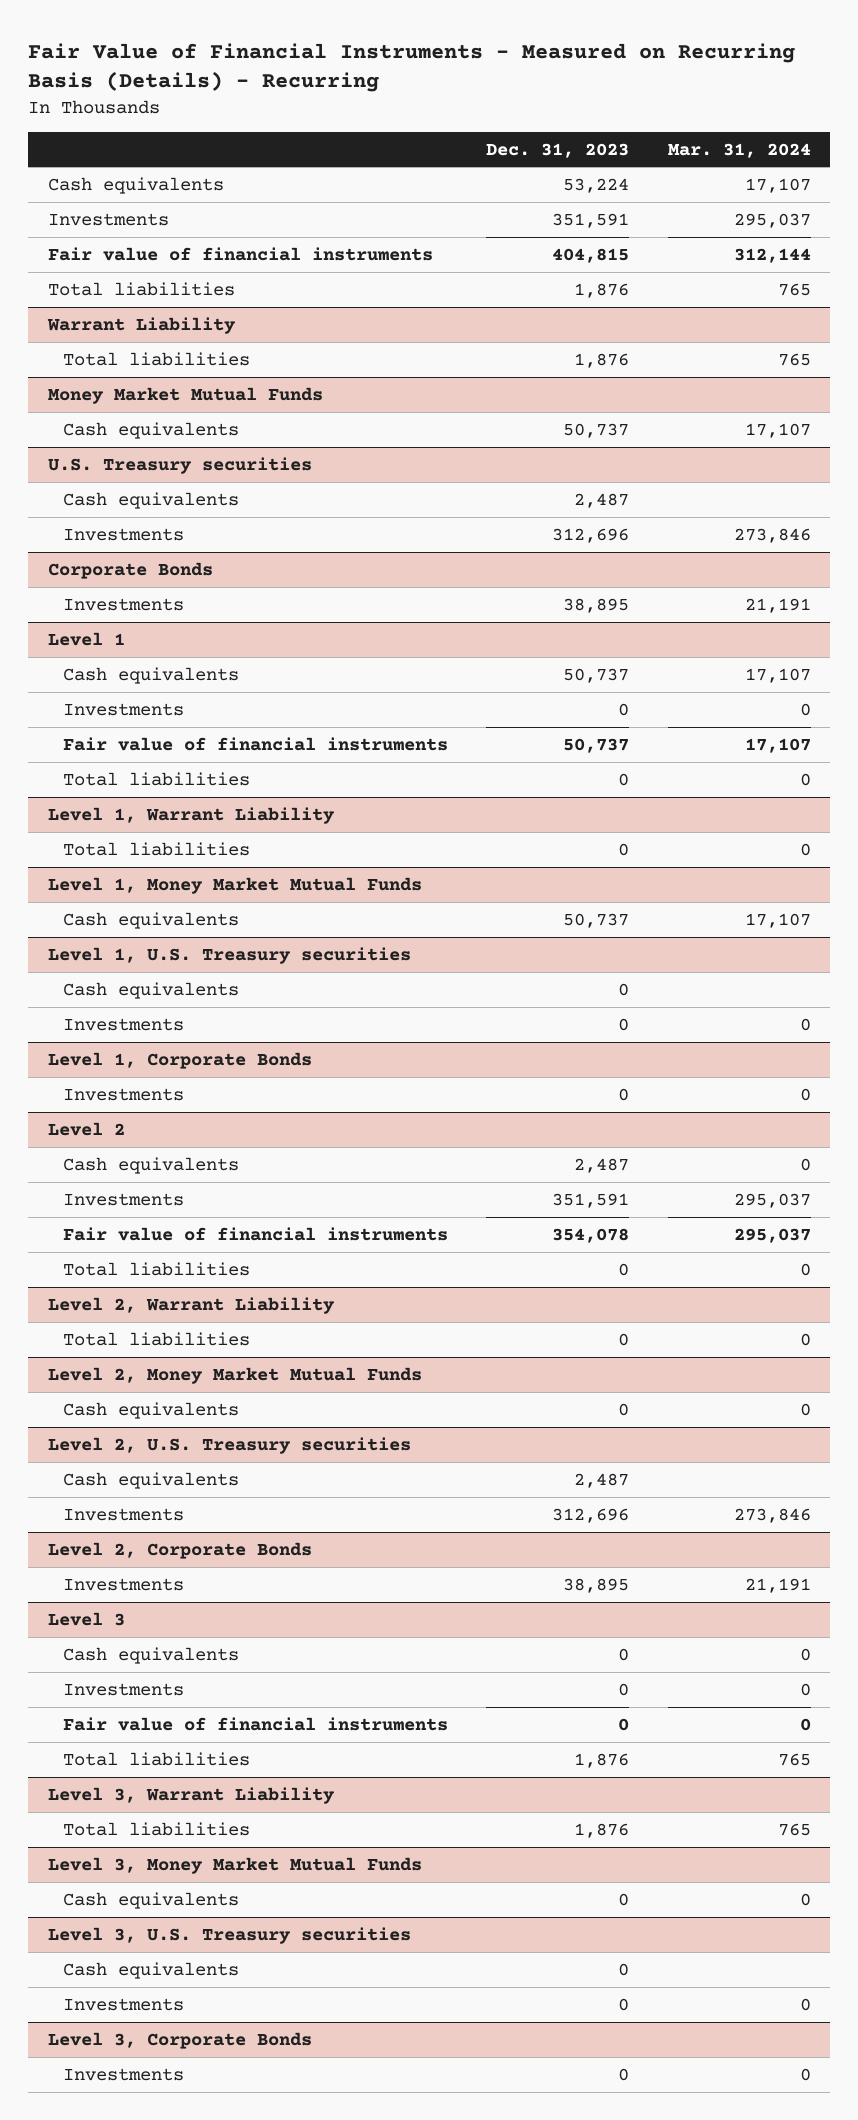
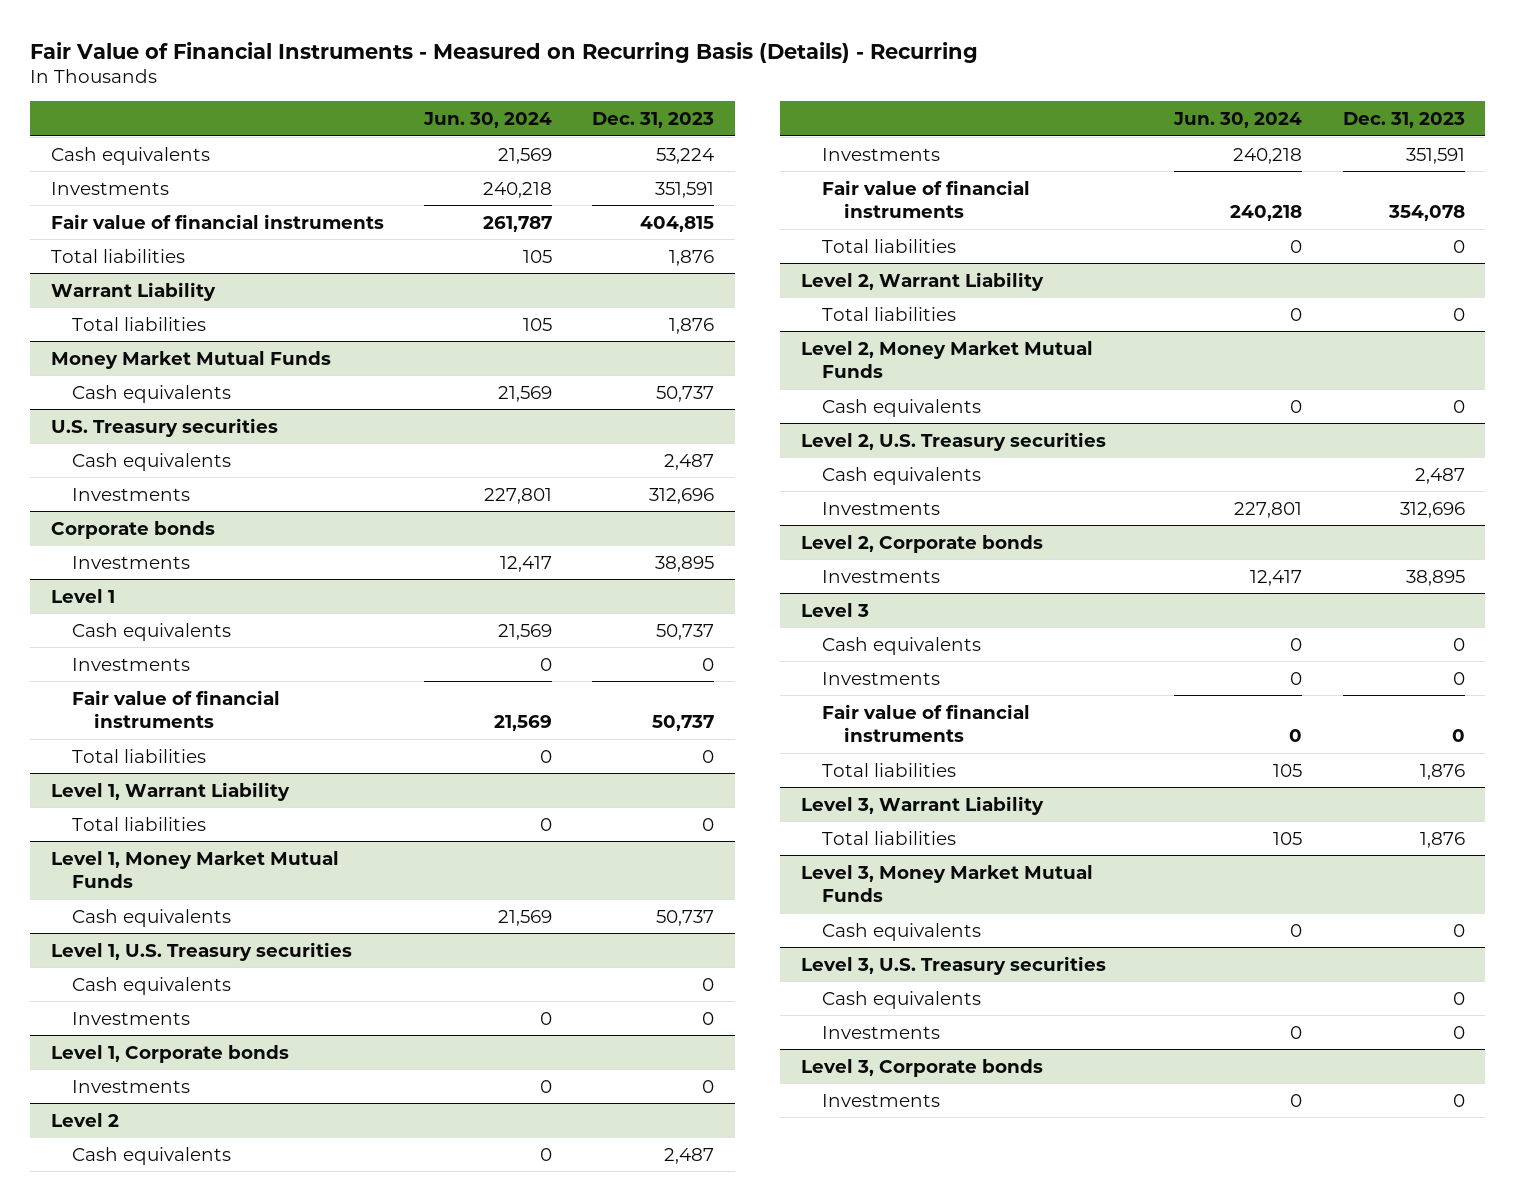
- | Dec. 31, 2023 | Mar. 31, 2024
+ | Jun. 30, 2024 | Dec. 31, 2023
- Corporate Bonds
+ Corporate bonds
- Level 1, Corporate Bonds
+ Level 1, Corporate bonds
- Level 2, Corporate Bonds
+ Level 2, Corporate bonds
- Level 3, Corporate Bonds
+ Level 3, Corporate bonds

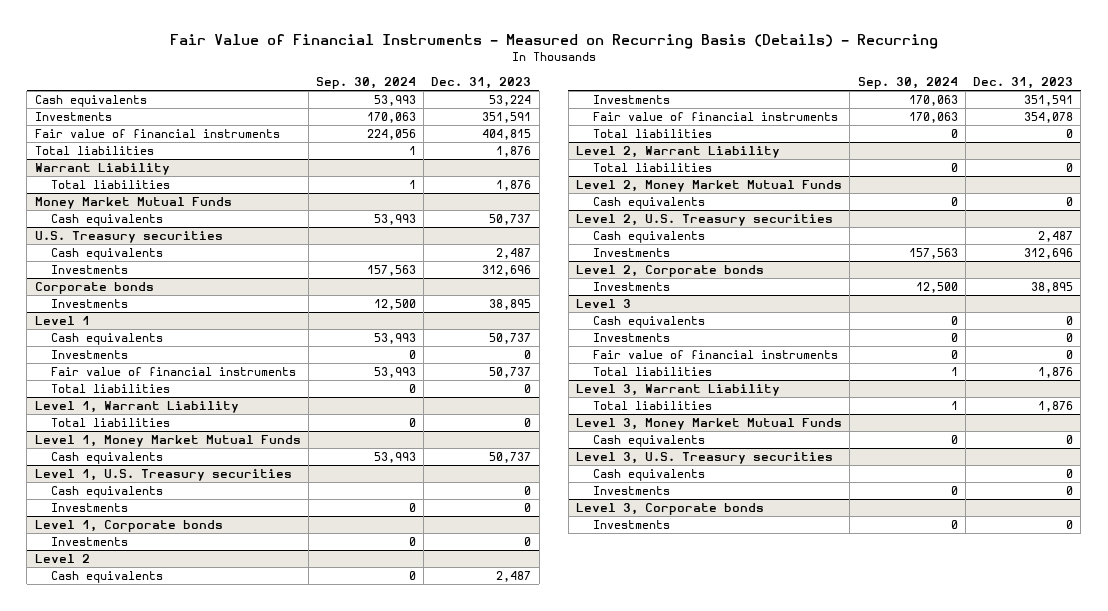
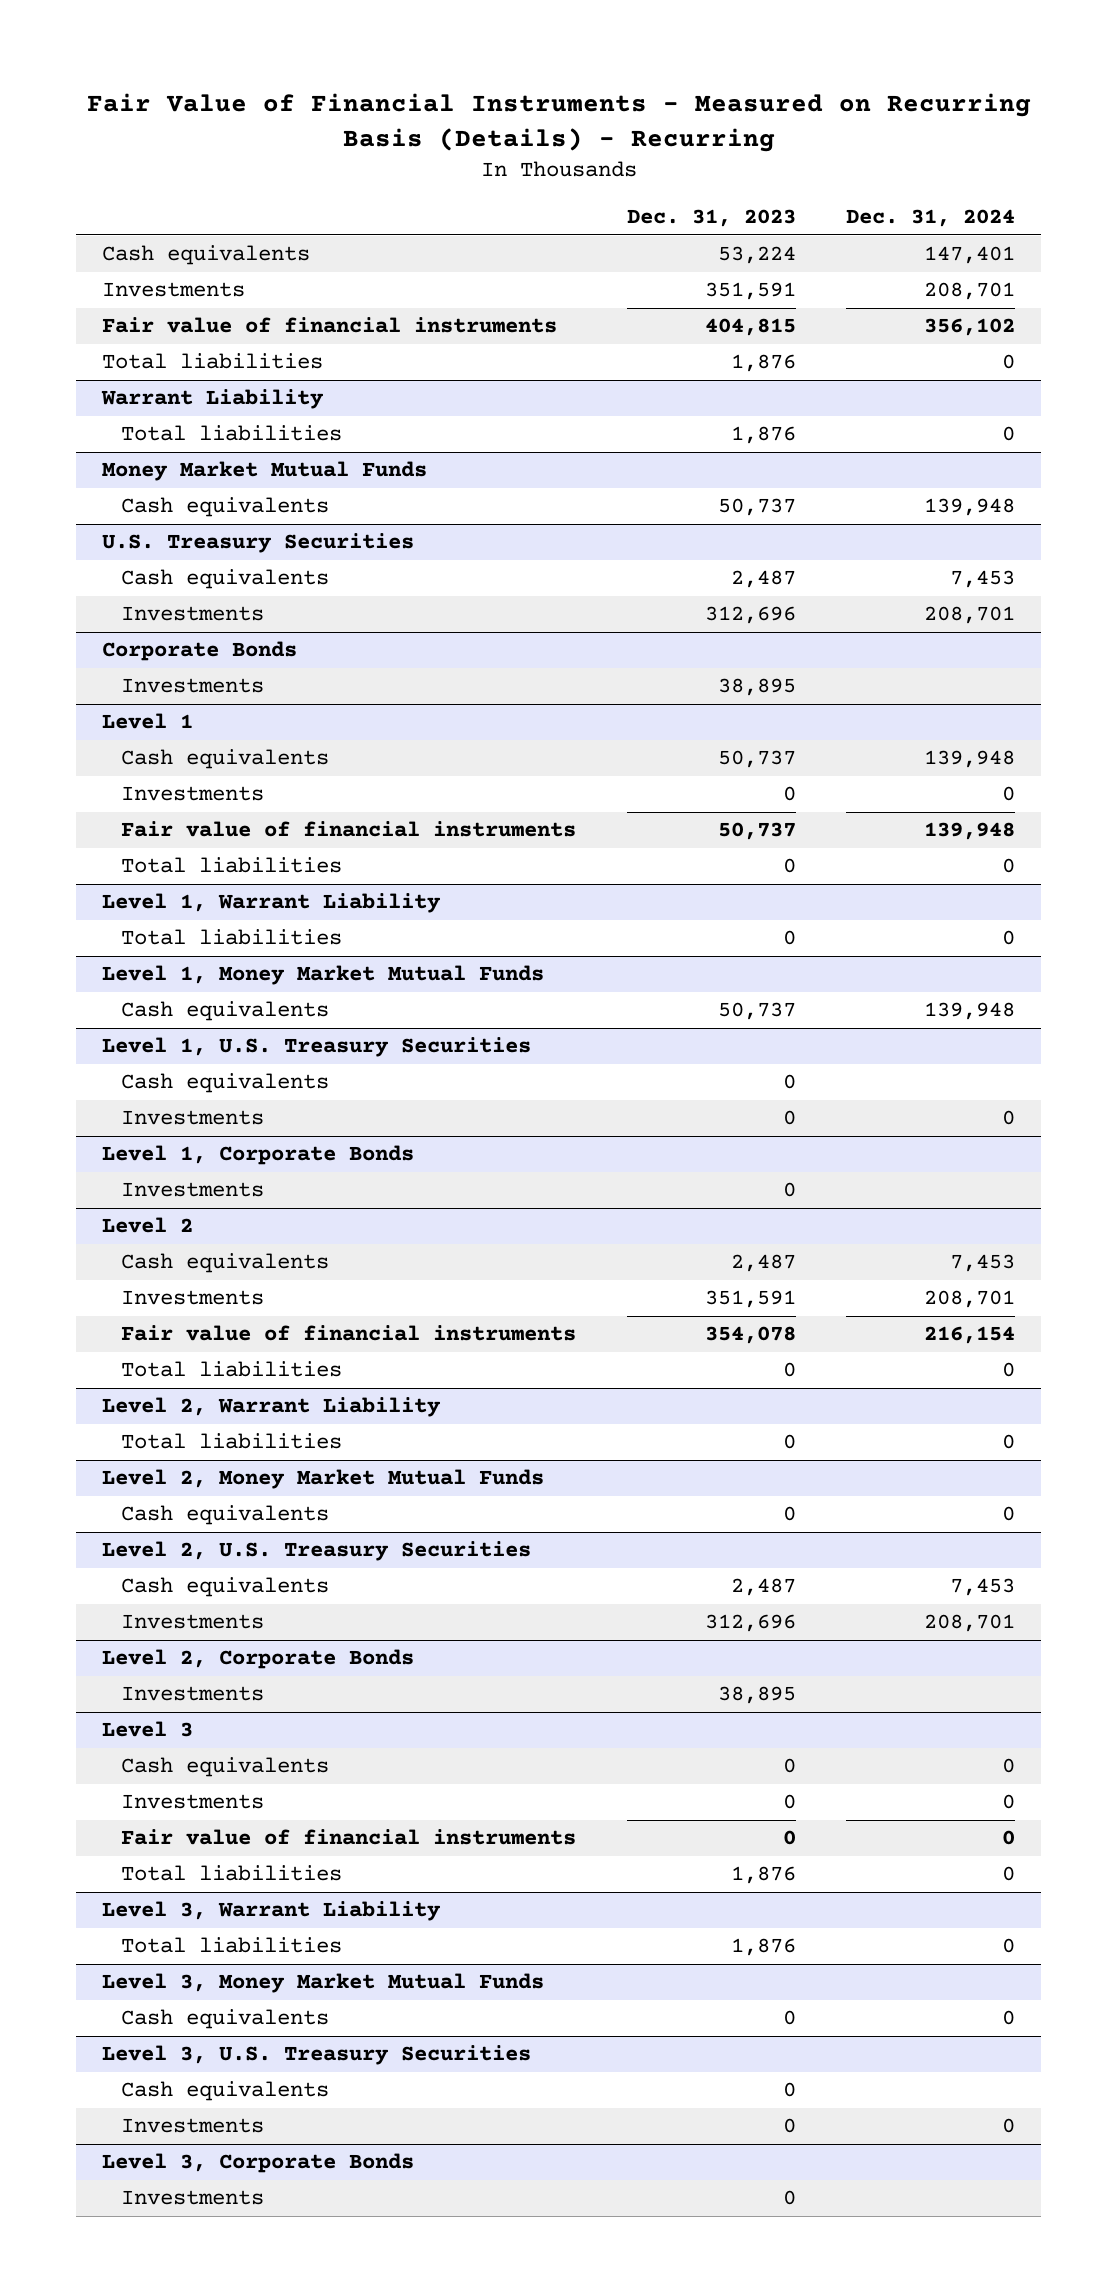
- | Sep. 30, 2024 | Dec. 31, 2023
+ | Dec. 31, 2023 | Dec. 31, 2024
- U.S. Treasury securities
+ U.S. Treasury Securities
- Corporate bonds
+ Corporate Bonds
- Level 1, U.S. Treasury securities
+ Level 1, U.S. Treasury Securities
- Level 1, Corporate bonds
+ Level 1, Corporate Bonds
- Level 2, U.S. Treasury securities
+ Level 2, U.S. Treasury Securities
- Level 2, Corporate bonds
+ Level 2, Corporate Bonds
- Level 3, U.S. Treasury securities
+ Level 3, U.S. Treasury Securities
- Level 3, Corporate bonds
+ Level 3, Corporate Bonds

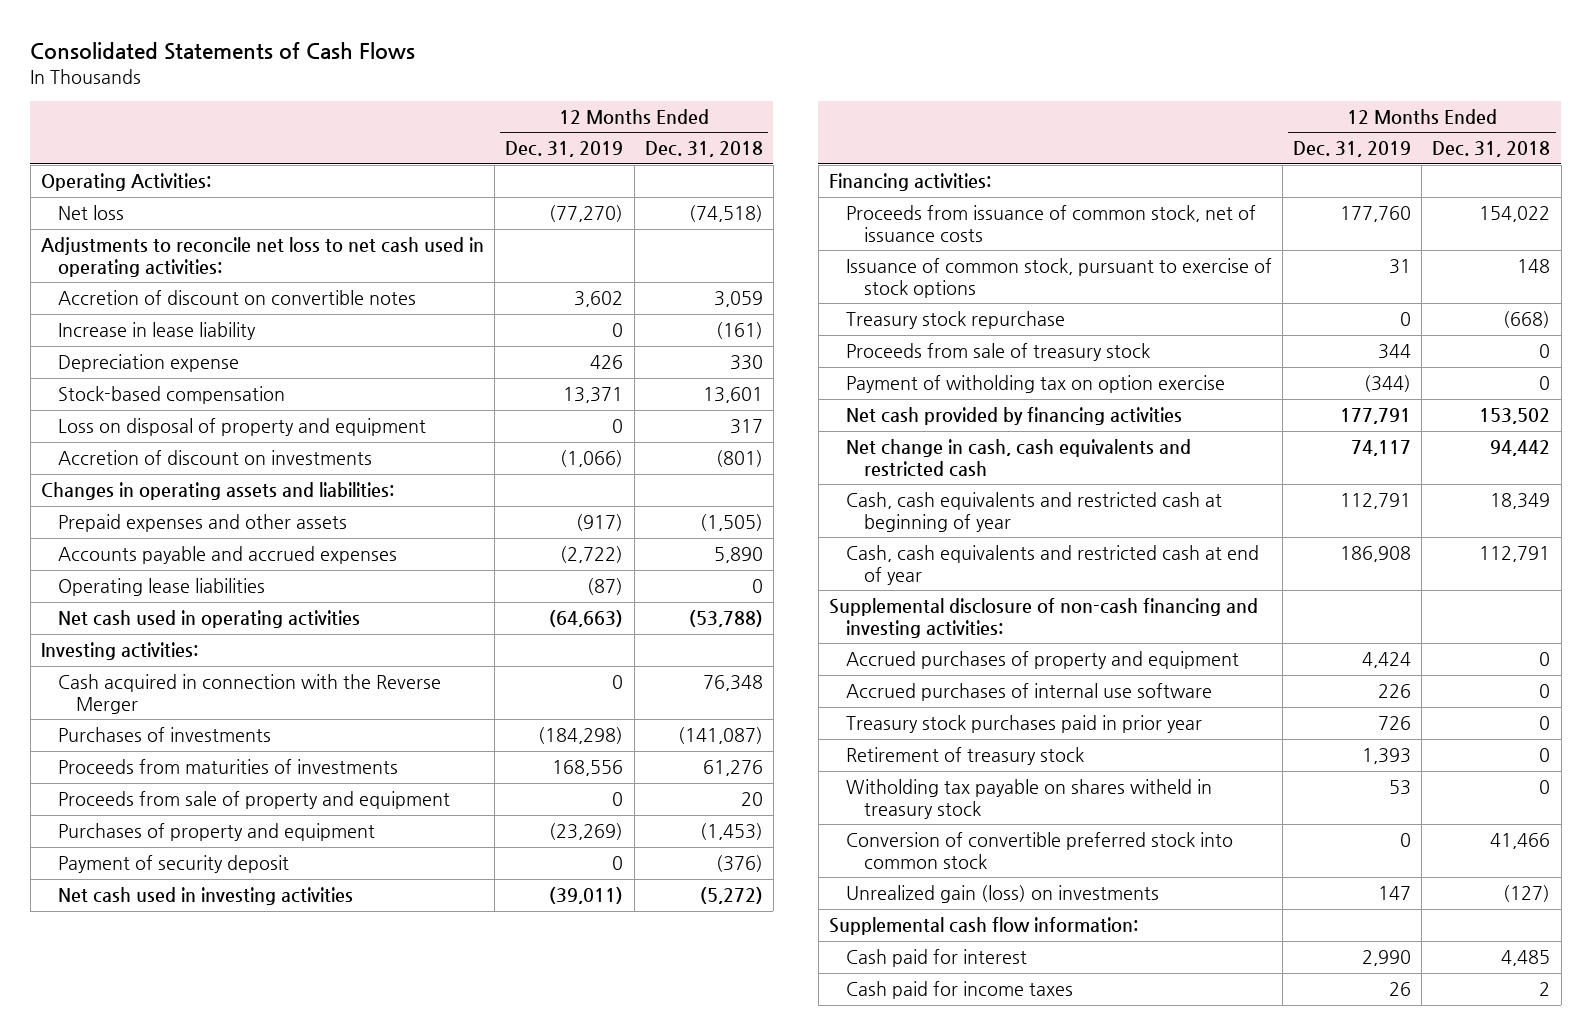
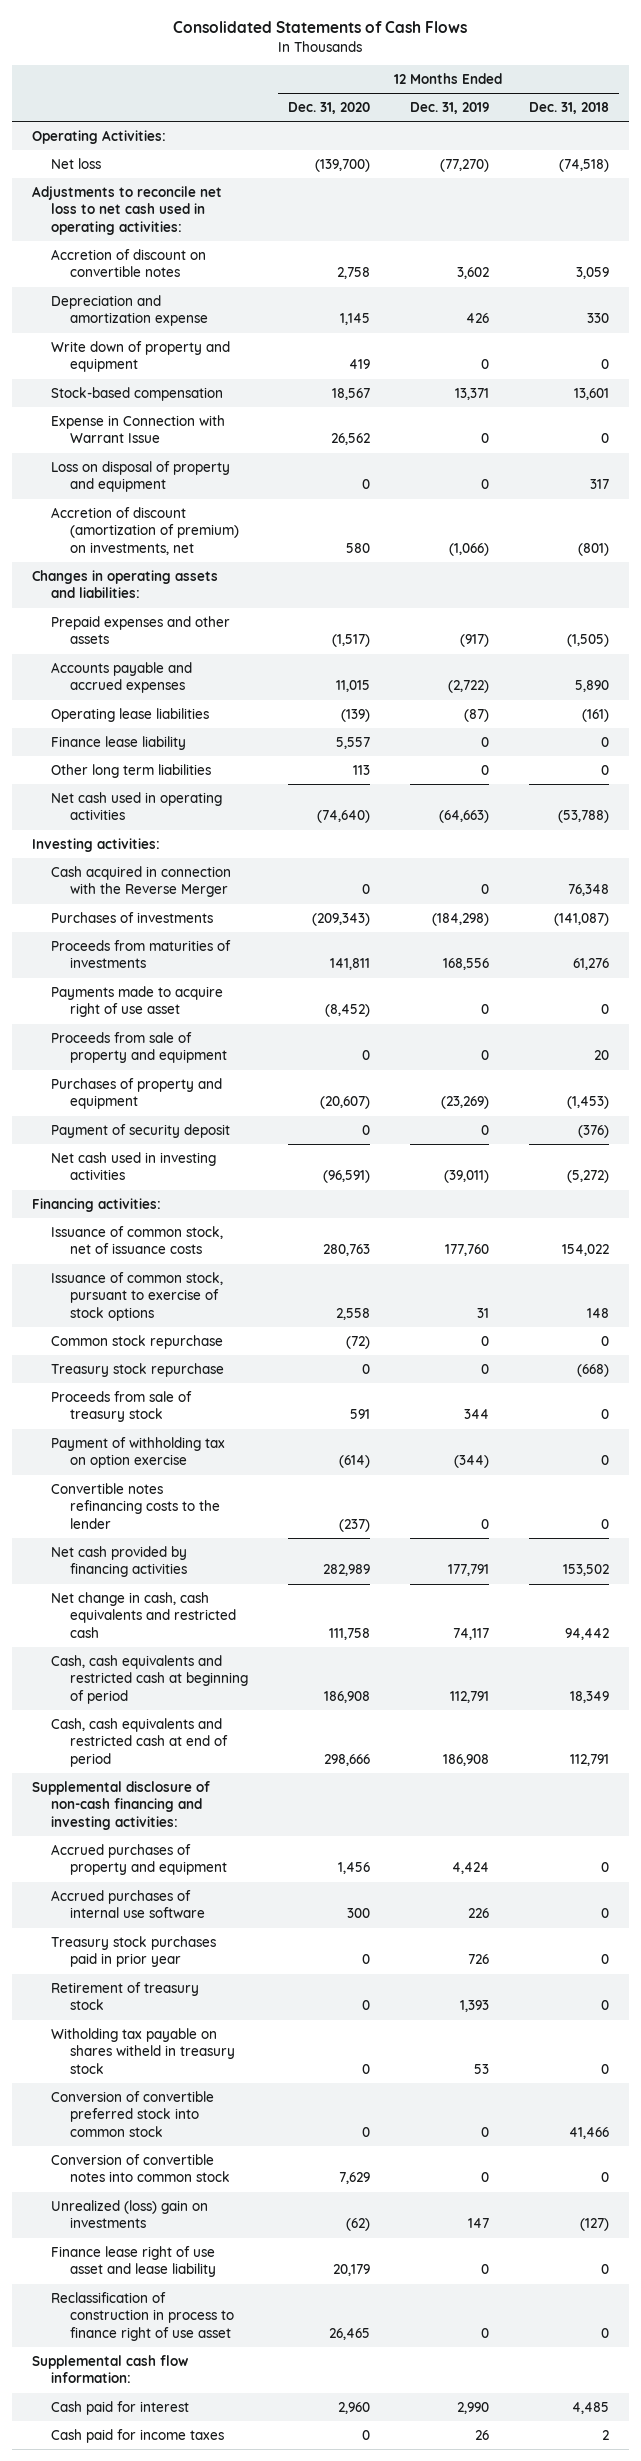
- | 12 Months Ended Dec. 31, 2019 | 12 Months Ended Dec. 31, 2018
+ | 12 Months Ended Dec. 31, 2020 | 12 Months Ended Dec. 31, 2019 | 12 Months Ended Dec. 31, 2018
- Increase in lease liability | 0 | (161)
- Depreciation expense | 426 | 330
+ Depreciation and amortization expense | 1,145 | 426 | 330
+ Write down of property and equipment | 419 | 0 | 0
+ Expense in Connection with Warrant Issue | 26,562 | 0 | 0
- Accretion of discount on investments | (1,066) | (801)
+ Accretion of discount (amortization of premium) on investments, net | 580 | (1,066) | (801)
- Operating lease liabilities | (87) | 0
+ Operating lease liabilities | (139) | (87) | (161)
+ Finance lease liability | 5,557 | 0 | 0
+ Other long term liabilities | 113 | 0 | 0
+ Payments made to acquire right of use asset | (8,452) | 0 | 0
- Proceeds from issuance of common stock, net of issuance costs | 177,760 | 154,022
+ Issuance of common stock, net of issuance costs | 280,763 | 177,760 | 154,022
+ Common stock repurchase | (72) | 0 | 0
- Payment of witholding tax on option exercise | (344) | 0
+ Payment of withholding tax on option exercise | (614) | (344) | 0
+ Convertible notes refinancing costs to the lender | (237) | 0 | 0
- Cash, cash equivalents and restricted cash at beginning of year | 112,791 | 18,349
- Cash, cash equivalents and restricted cash at end of year | 186,908 | 112,791
+ Cash, cash equivalents and restricted cash at beginning of period | 186,908 | 112,791 | 18,349
+ Cash, cash equivalents and restricted cash at end of period | 298,666 | 186,908 | 112,791
- Unrealized gain (loss) on investments | 147 | (127)
+ Conversion of convertible notes into common stock | 7,629 | 0 | 0
+ Unrealized (loss) gain on investments | (62) | 147 | (127)
+ Finance lease right of use asset and lease liability | 20,179 | 0 | 0
+ Reclassification of construction in process to finance right of use asset | 26,465 | 0 | 0

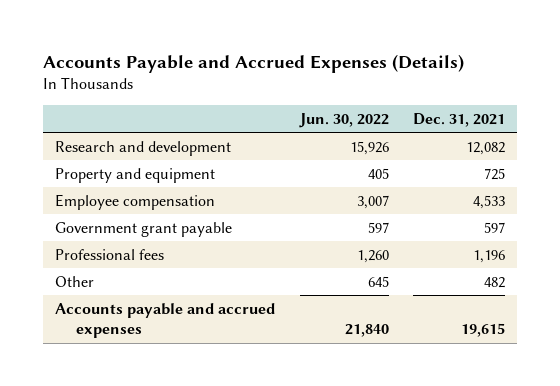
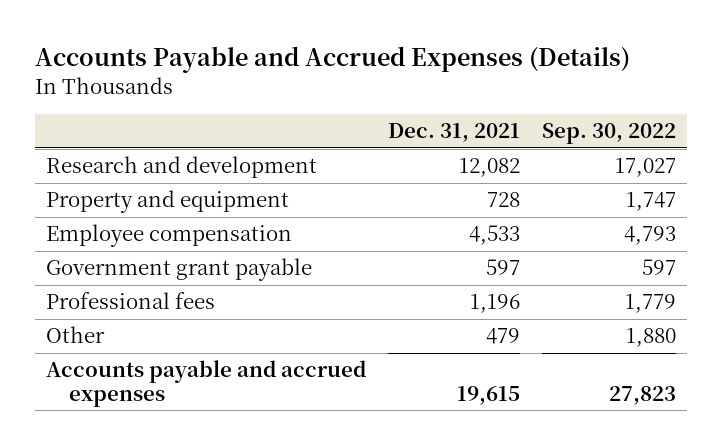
- | Jun. 30, 2022 | Dec. 31, 2021
+ | Dec. 31, 2021 | Sep. 30, 2022
- Property and equipment | 405 | 725
+ Property and equipment | 728 | 1,747
- Other | 645 | 482
+ Other | 479 | 1,880

